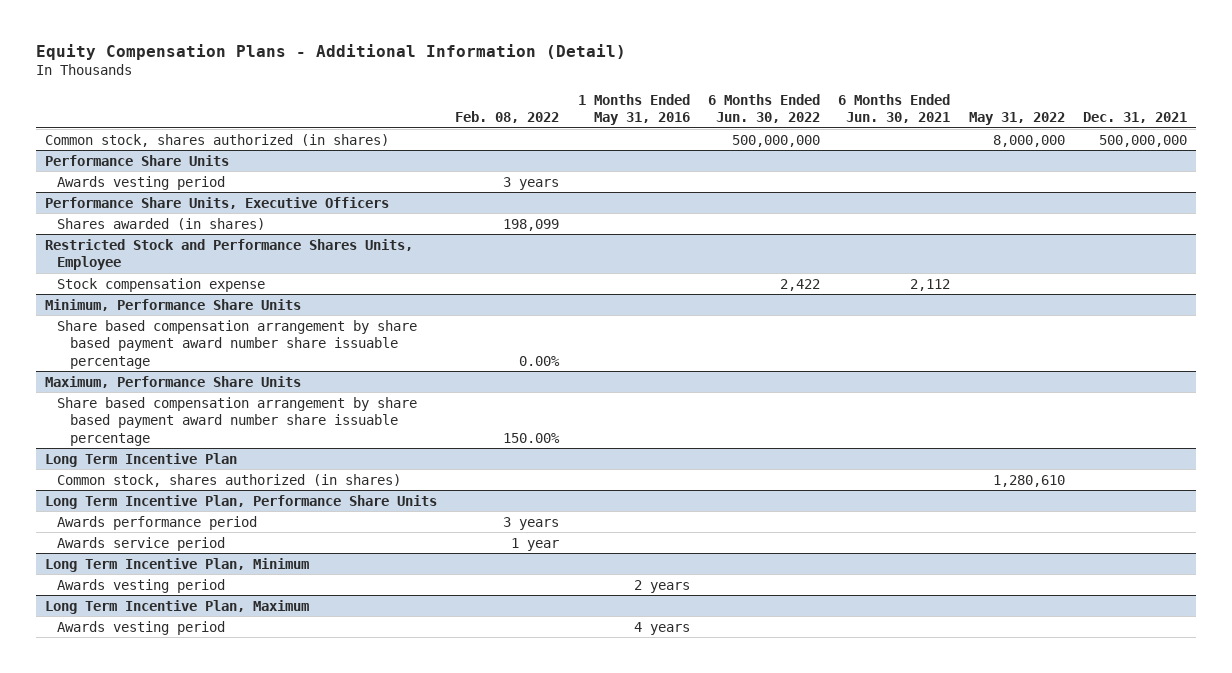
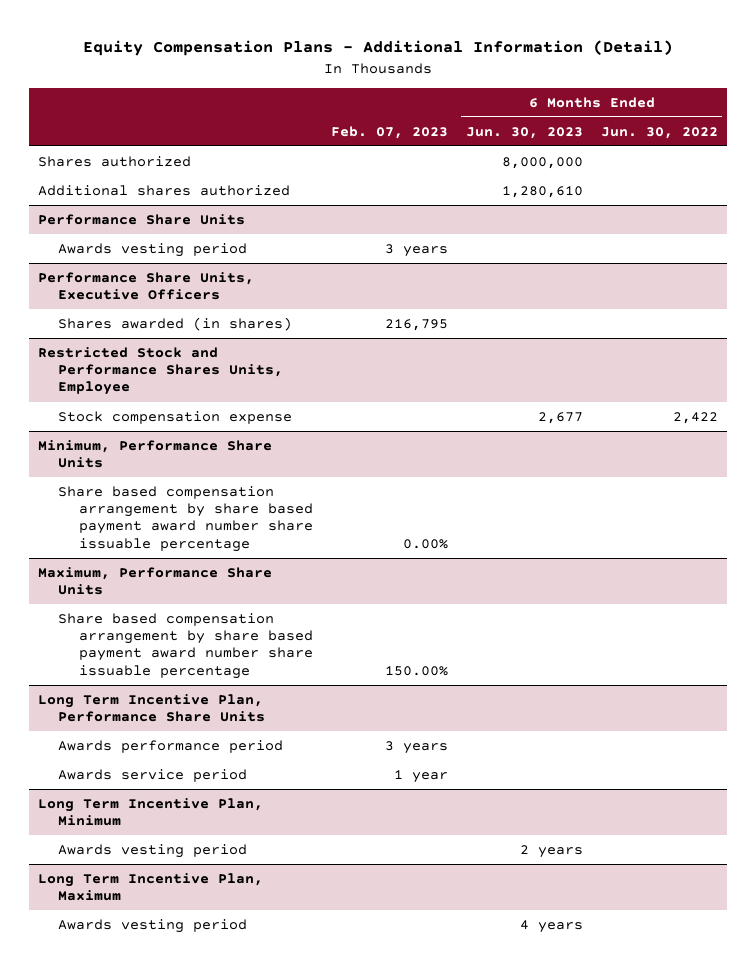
- | Feb. 08, 2022 | 1 Months Ended May 31, 2016 | 6 Months Ended Jun. 30, 2022 | 6 Months Ended Jun. 30, 2021 | May 31, 2022 | Dec. 31, 2021
+ | Feb. 07, 2023 | 6 Months Ended Jun. 30, 2023 | 6 Months Ended Jun. 30, 2022
- Common stock, shares authorized (in shares) | | | 500,000,000 | | 8,000,000 | 500,000,000
+ Shares authorized | | 8,000,000 |
+ Additional shares authorized | | 1,280,610 |
- Long Term Incentive Plan
- Common stock, shares authorized (in shares) | | | | | 1,280,610 |

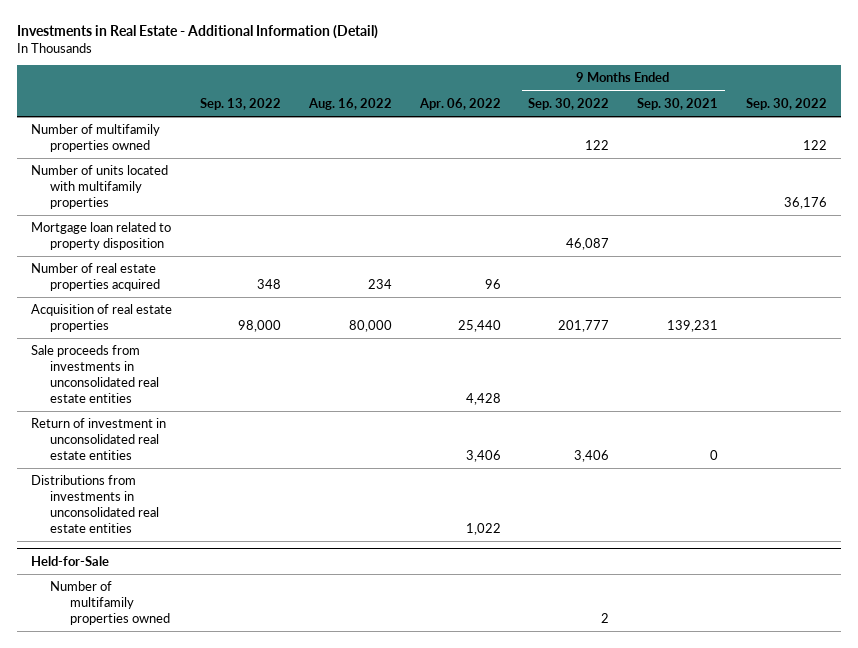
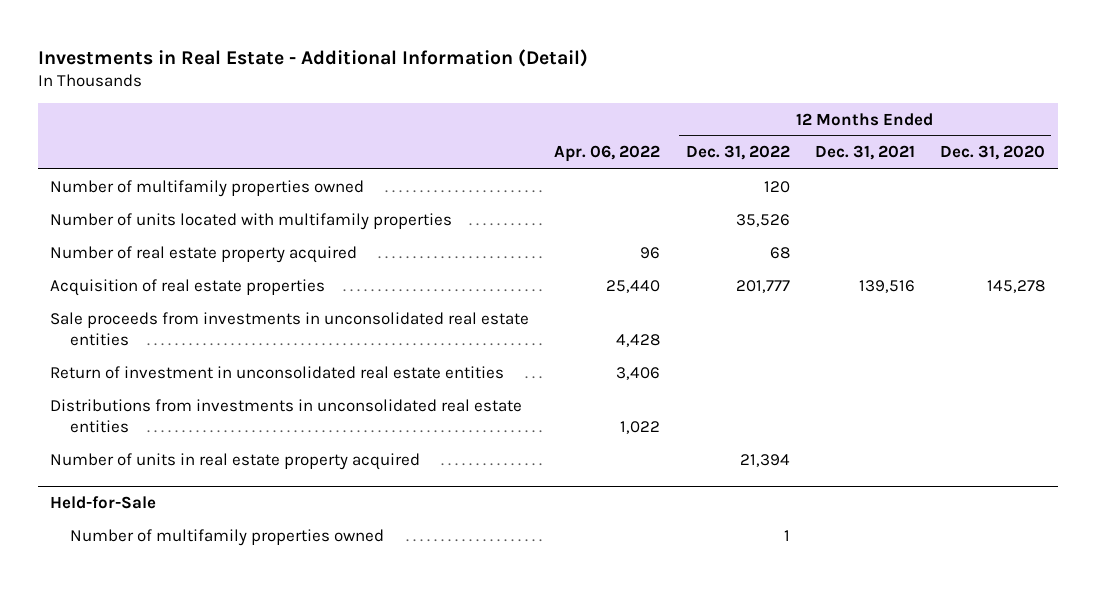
- | Sep. 13, 2022 | Aug. 16, 2022 | Apr. 06, 2022 | 9 Months Ended Sep. 30, 2022 | 9 Months Ended Sep. 30, 2021 | Sep. 30, 2022
+ | Apr. 06, 2022 | 12 Months Ended Dec. 31, 2022 | 12 Months Ended Dec. 31, 2021 | 12 Months Ended Dec. 31, 2020
- Mortgage loan related to property disposition | | | | 46,087 | |
- Number of real estate properties acquired | 348 | 234 | 96 | | |
+ Number of real estate property acquired | 96 | 68 | |
+ Number of units in real estate property acquired | | 21,394 | |

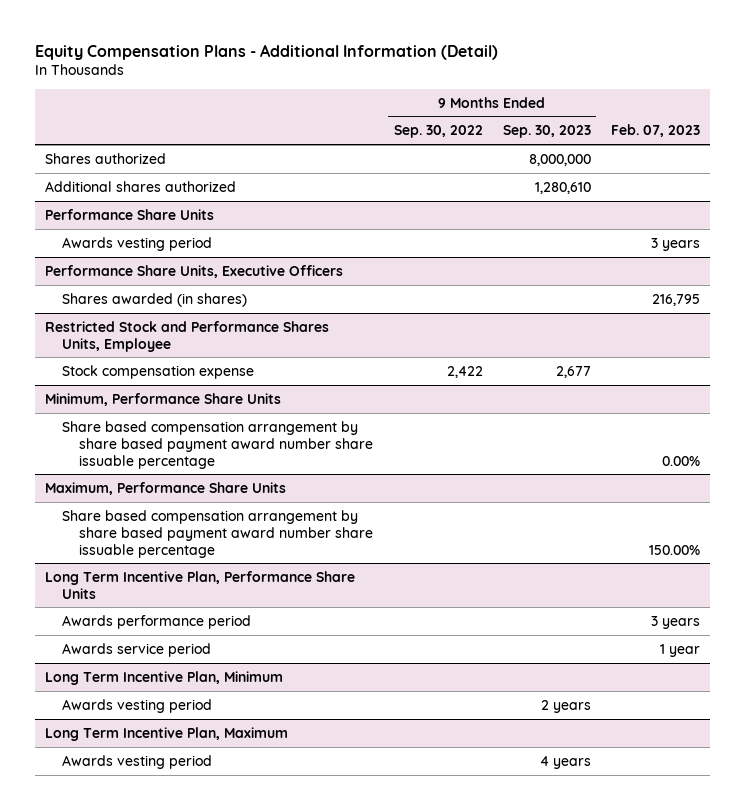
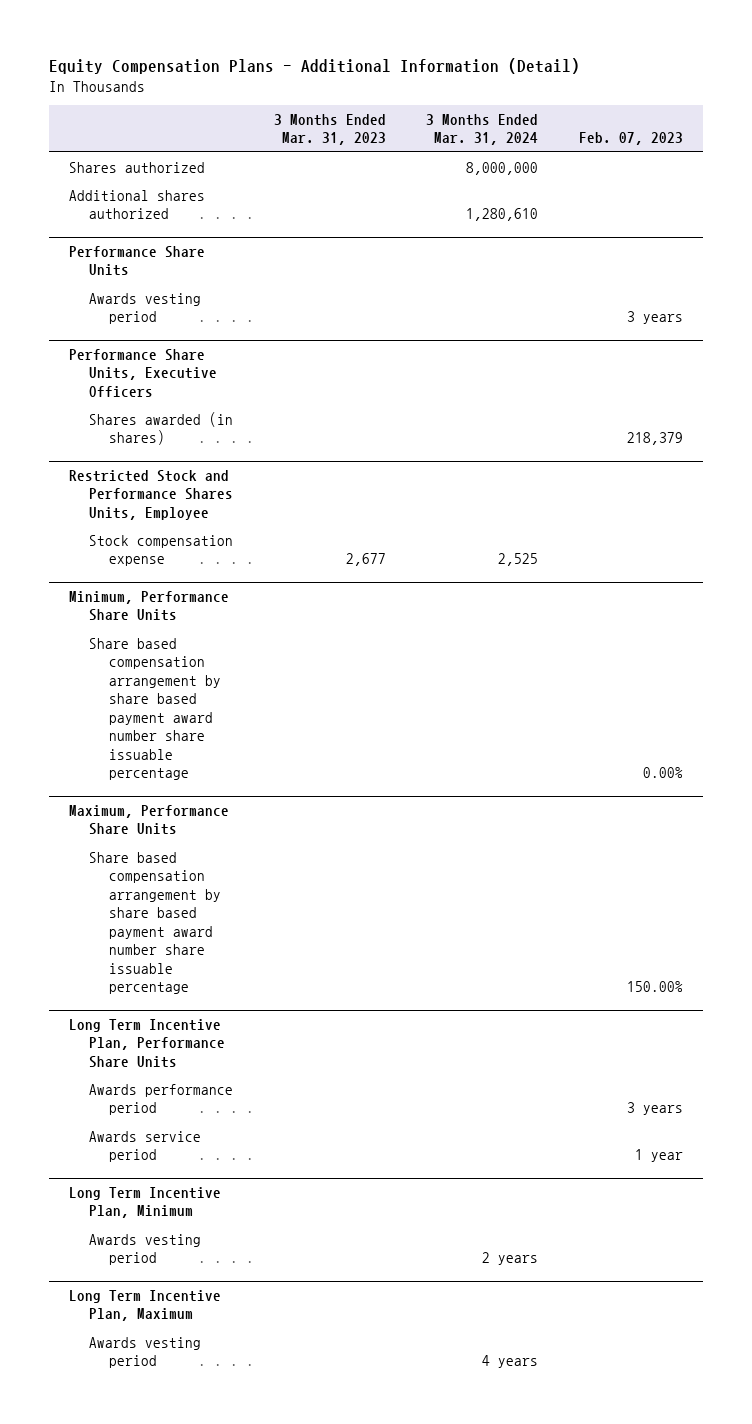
- | 9 Months Ended Sep. 30, 2022 | 9 Months Ended Sep. 30, 2023 | Feb. 07, 2023
+ | 3 Months Ended Mar. 31, 2023 | 3 Months Ended Mar. 31, 2024 | Feb. 07, 2023
@ Performance Share Units, Executive Officers
- Shares awarded (in shares) | | | 216,795
+ Shares awarded (in shares) | | | 218,379

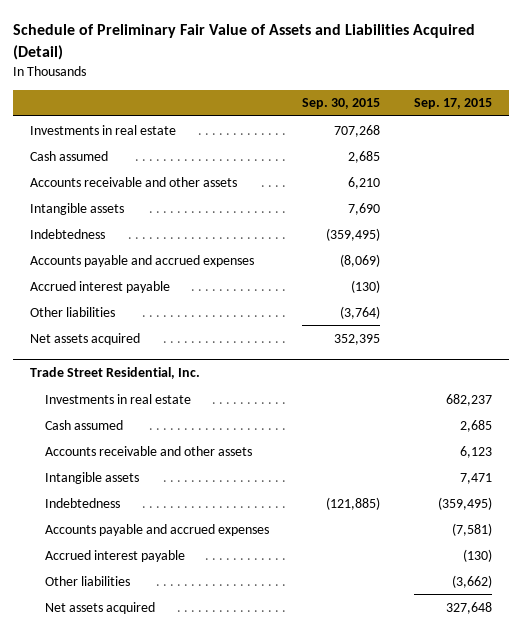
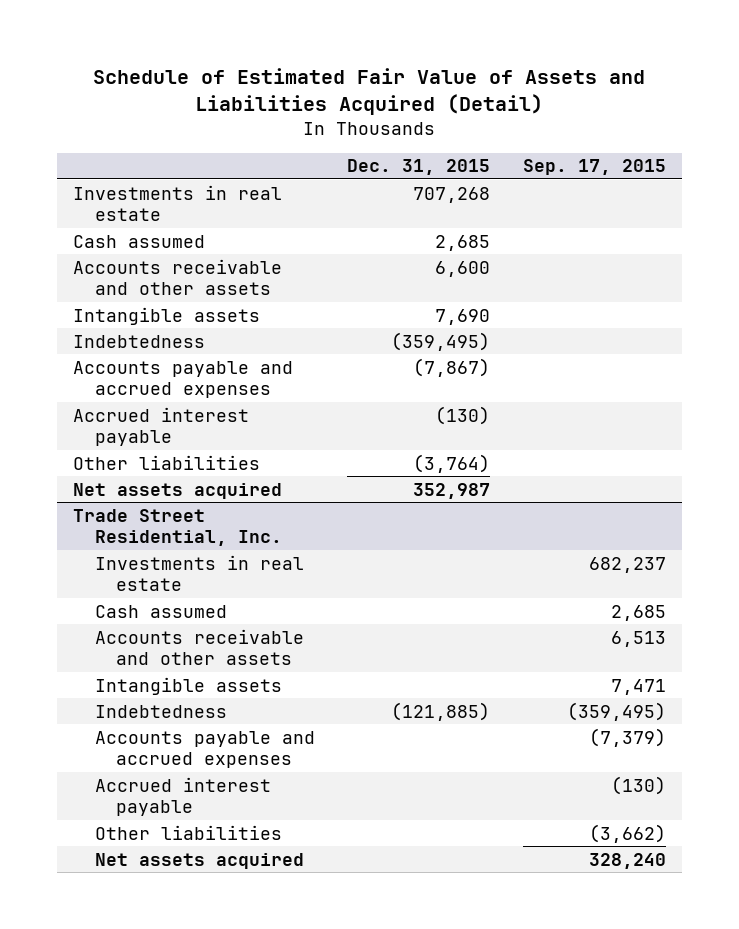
- Schedule of Preliminary Fair Value of Assets and Liabilities Acquired (Detail)
+ Schedule of Estimated Fair Value of Assets and Liabilities Acquired (Detail)
- | Sep. 30, 2015 | Sep. 17, 2015
+ | Dec. 31, 2015 | Sep. 17, 2015
@ Trade Street Residential, Inc.
- Accounts receivable and other assets | | 6,123
+ Accounts receivable and other assets | | 6,513
- Accounts payable and accrued expenses | | (7,581)
+ Accounts payable and accrued expenses | | (7,379)
- Net assets acquired | | 327,648
+ Net assets acquired | | 328,240

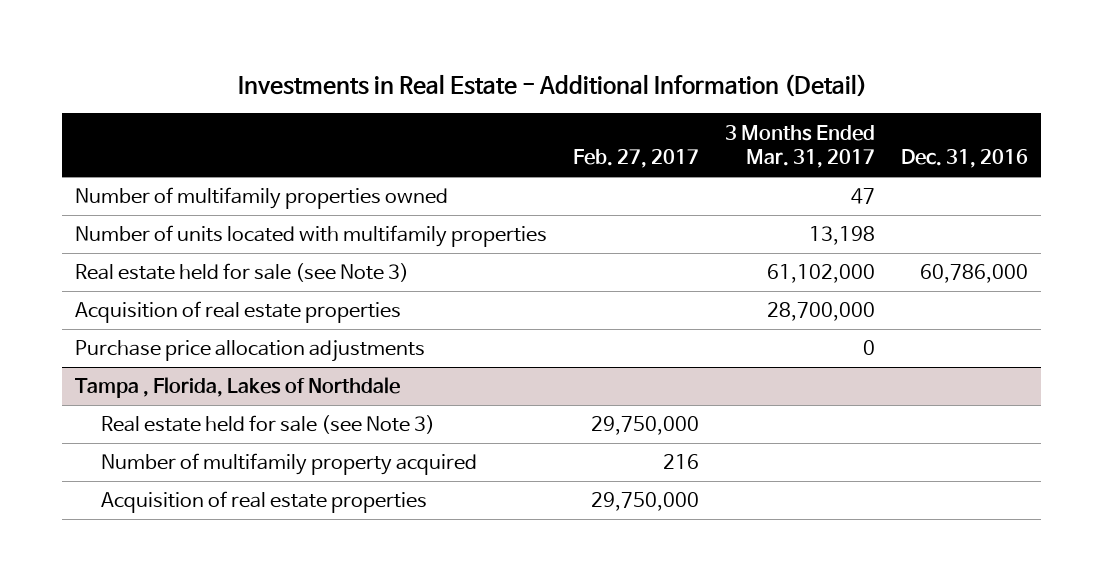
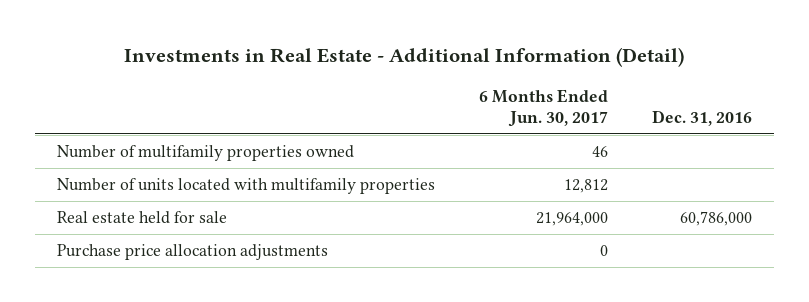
- | Feb. 27, 2017 | 3 Months Ended Mar. 31, 2017 | Dec. 31, 2016
+ | 6 Months Ended Jun. 30, 2017 | Dec. 31, 2016
- Real estate held for sale (see Note 3) | | 61,102,000 | 60,786,000
- Acquisition of real estate properties | | 28,700,000 |
+ Real estate held for sale | 21,964,000 | 60,786,000
- Tampa , Florida, Lakes of Northdale
- Real estate held for sale (see Note 3) | 29,750,000 | |
- Number of multifamily property acquired | 216 | |
- Acquisition of real estate properties | 29,750,000 | |

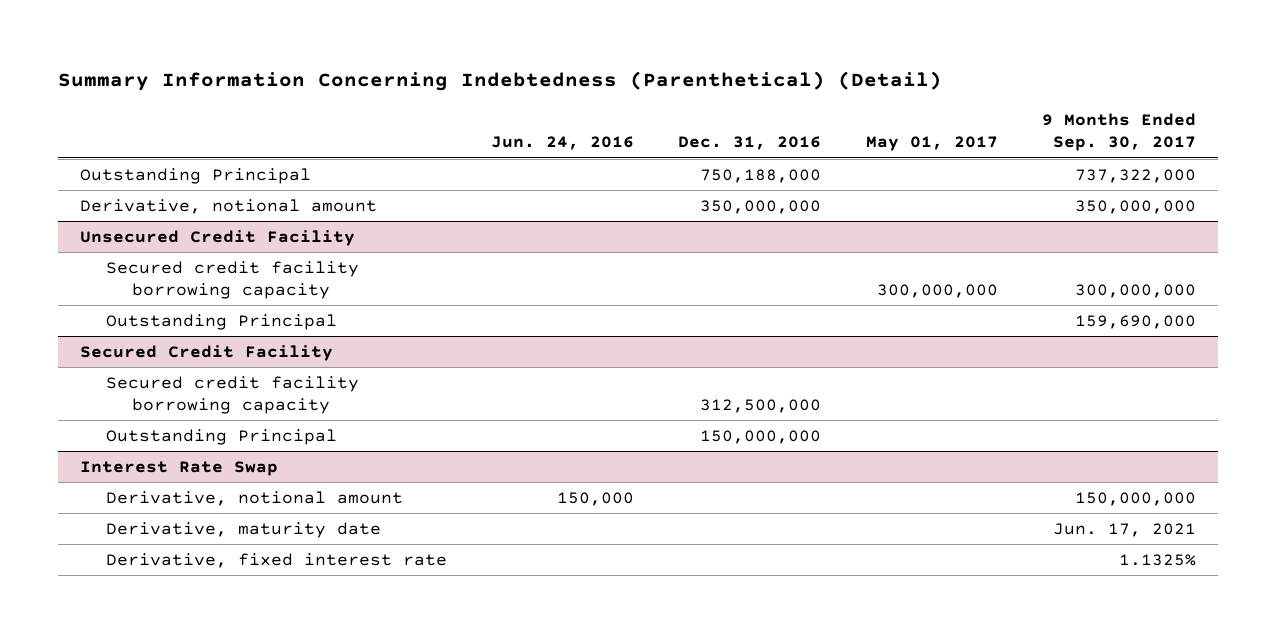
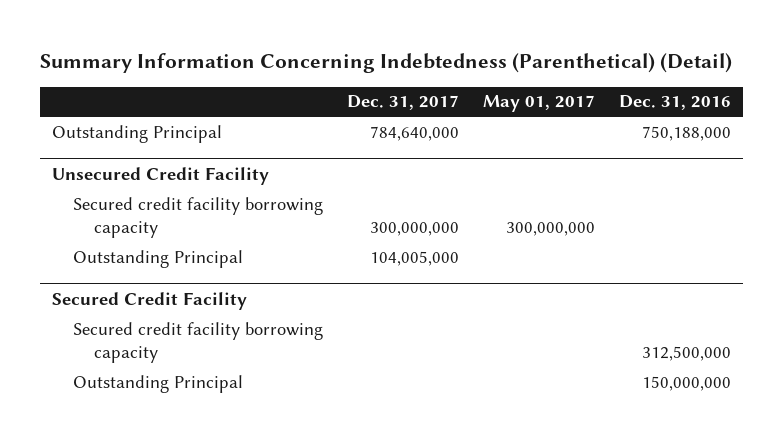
- | Jun. 24, 2016 | Dec. 31, 2016 | May 01, 2017 | 9 Months Ended Sep. 30, 2017
+ | Dec. 31, 2017 | May 01, 2017 | Dec. 31, 2016
- Derivative, notional amount | | 350,000,000 | | 350,000,000
- Interest Rate Swap
- Derivative, notional amount | 150,000 | | | 150,000,000
- Derivative, maturity date | | | | Jun. 17, 2021
- Derivative, fixed interest rate | | | | 1.1325%

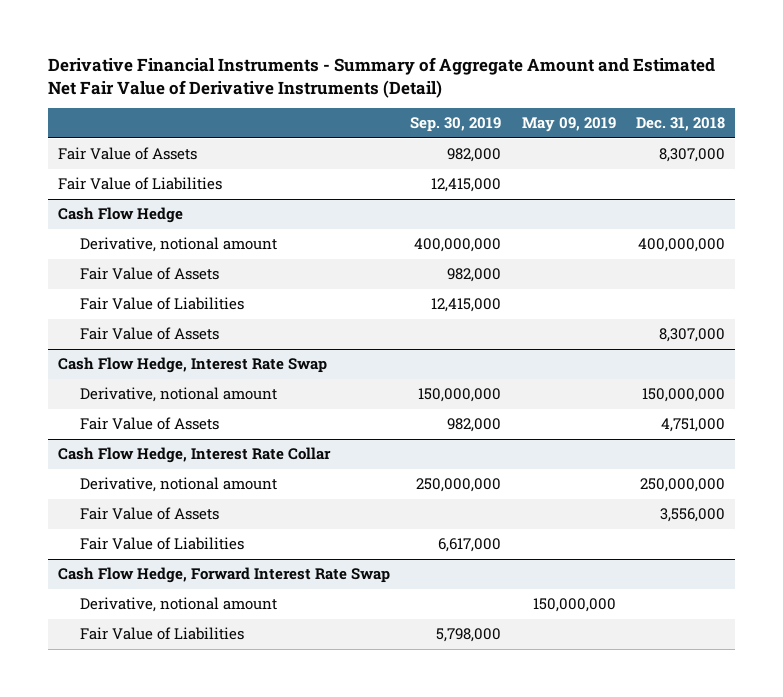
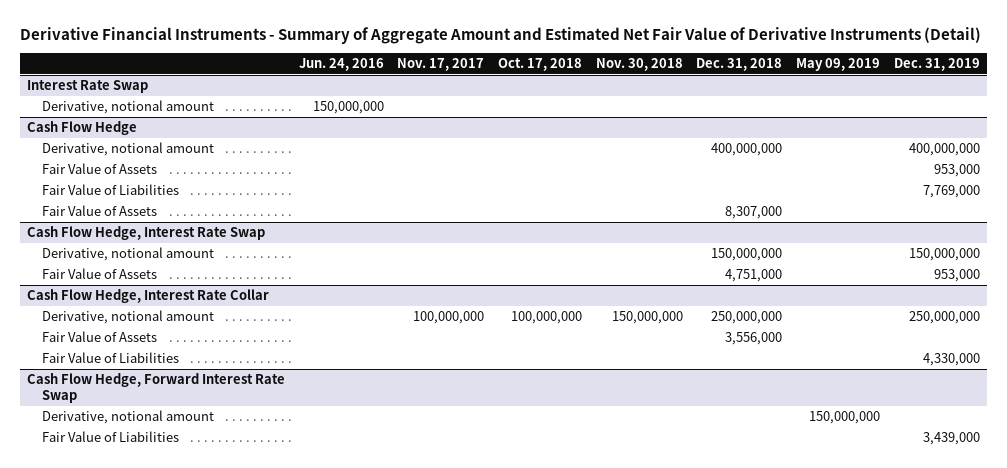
- | Sep. 30, 2019 | May 09, 2019 | Dec. 31, 2018
+ | Jun. 24, 2016 | Nov. 17, 2017 | Oct. 17, 2018 | Nov. 30, 2018 | Dec. 31, 2018 | May 09, 2019 | Dec. 31, 2019
- Fair Value of Assets | 982,000 | | 8,307,000
- Fair Value of Liabilities | 12,415,000 | |
+ Interest Rate Swap
+ Derivative, notional amount | 150,000,000 | | | | | |

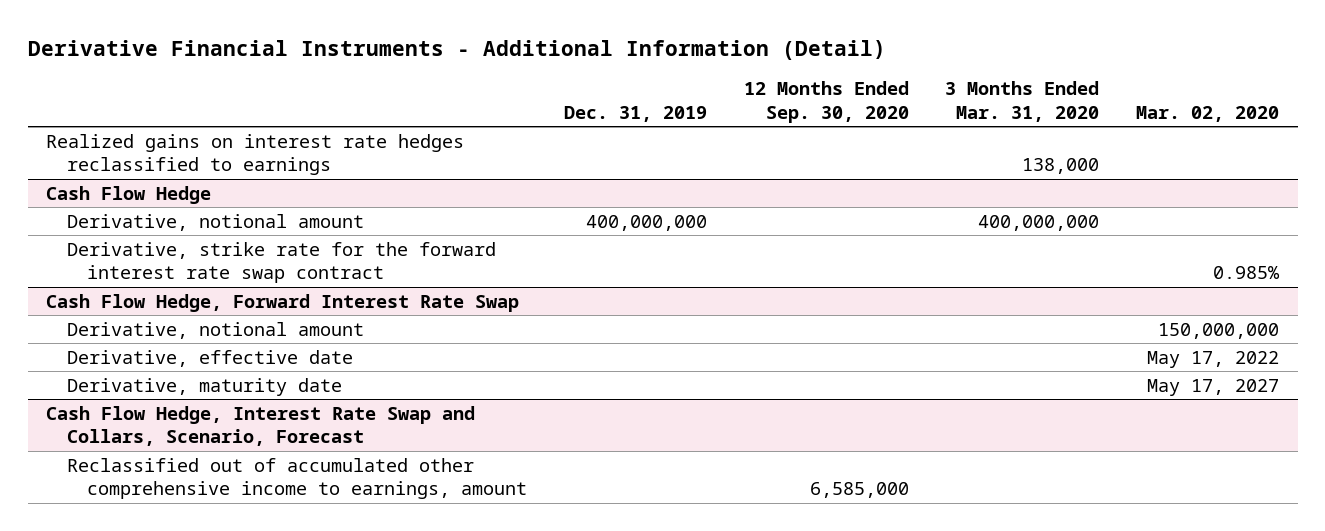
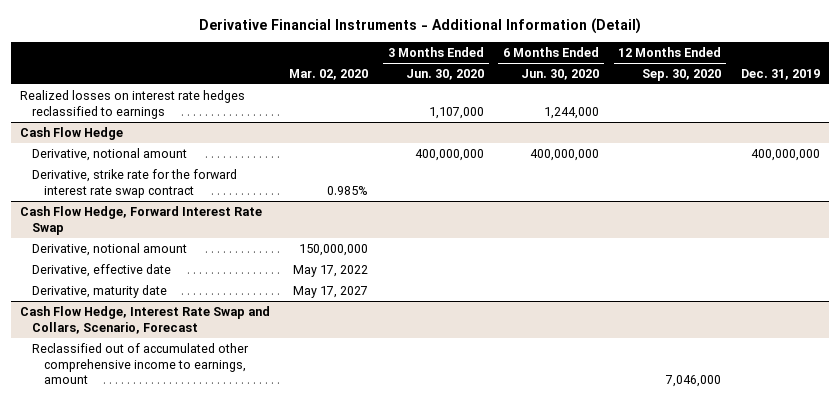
- | Dec. 31, 2019 | 12 Months Ended Sep. 30, 2020 | 3 Months Ended Mar. 31, 2020 | Mar. 02, 2020
+ | Mar. 02, 2020 | 3 Months Ended Jun. 30, 2020 | 6 Months Ended Jun. 30, 2020 | 12 Months Ended Sep. 30, 2020 | Dec. 31, 2019
- Realized gains on interest rate hedges reclassified to earnings | | | 138,000 |
+ Realized losses on interest rate hedges reclassified to earnings | | 1,107,000 | 1,244,000 | |
@ Cash Flow Hedge, Interest Rate Swap and Collars, Scenario, Forecast
- Reclassified out of accumulated other comprehensive income to earnings, amount | | 6,585,000 | |
+ Reclassified out of accumulated other comprehensive income to earnings, amount | | | | 7,046,000 |

